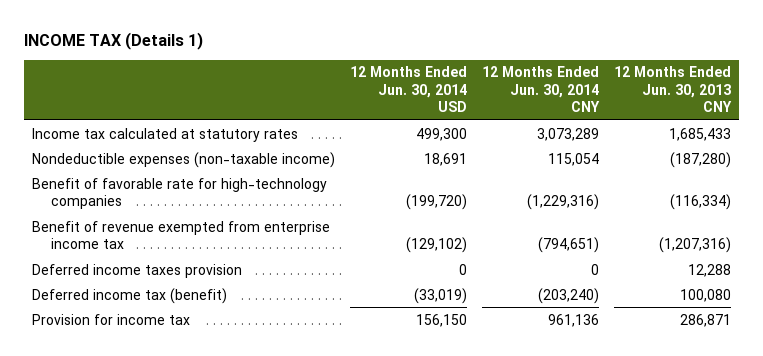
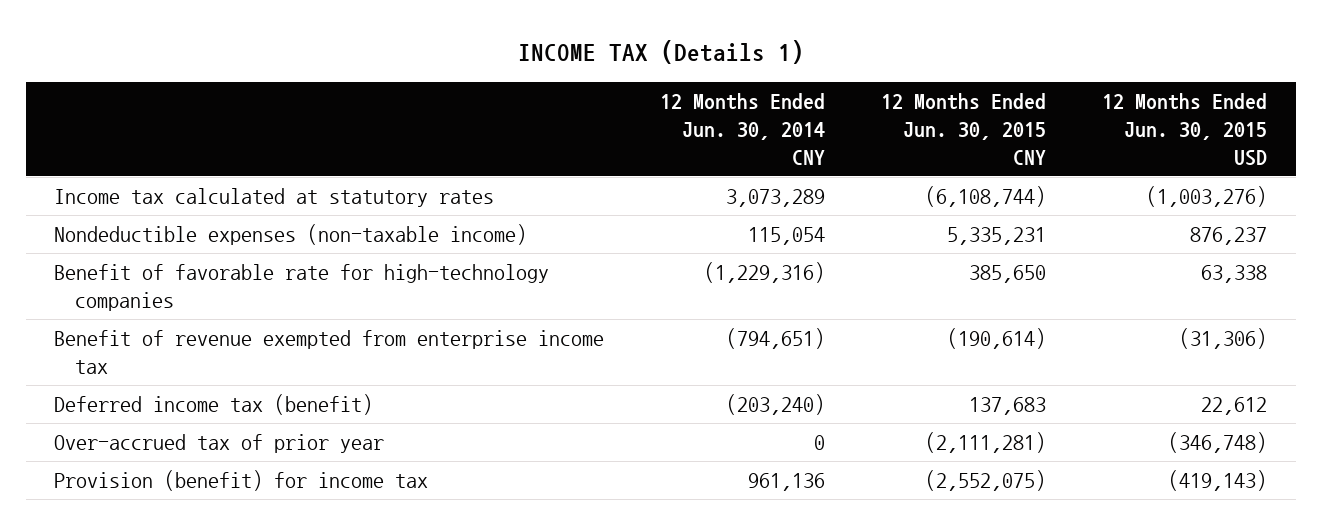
- | 12 Months Ended Jun. 30, 2014 USD | 12 Months Ended Jun. 30, 2014 CNY | 12 Months Ended Jun. 30, 2013 CNY
+ | 12 Months Ended Jun. 30, 2014 CNY | 12 Months Ended Jun. 30, 2015 CNY | 12 Months Ended Jun. 30, 2015 USD
- Deferred income taxes provision | 0 | 0 | 12,288
- Provision for income tax | 156,150 | 961,136 | 286,871
+ Over-accrued tax of prior year | 0 | (2,111,281) | (346,748)
+ Provision (benefit) for income tax | 961,136 | (2,552,075) | (419,143)

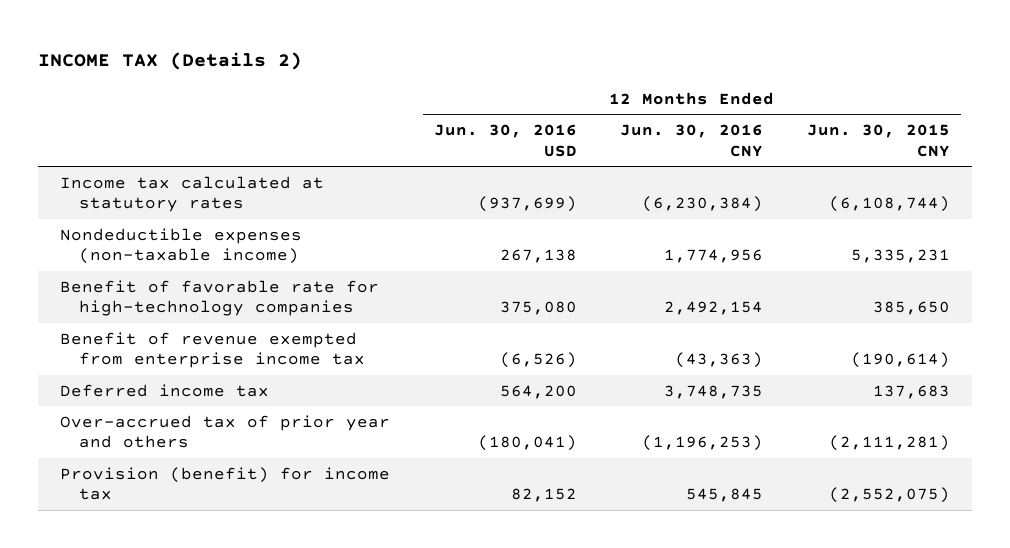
- INCOME TAX (Details 1)
+ INCOME TAX (Details 2)
- | 12 Months Ended Jun. 30, 2014 CNY | 12 Months Ended Jun. 30, 2015 CNY | 12 Months Ended Jun. 30, 2015 USD
+ | 12 Months Ended Jun. 30, 2016 USD | 12 Months Ended Jun. 30, 2016 CNY | 12 Months Ended Jun. 30, 2015 CNY
- Deferred income tax (benefit) | (203,240) | 137,683 | 22,612
- Over-accrued tax of prior year | 0 | (2,111,281) | (346,748)
+ Deferred income tax | 564,200 | 3,748,735 | 137,683
+ Over-accrued tax of prior year and others | (180,041) | (1,196,253) | (2,111,281)

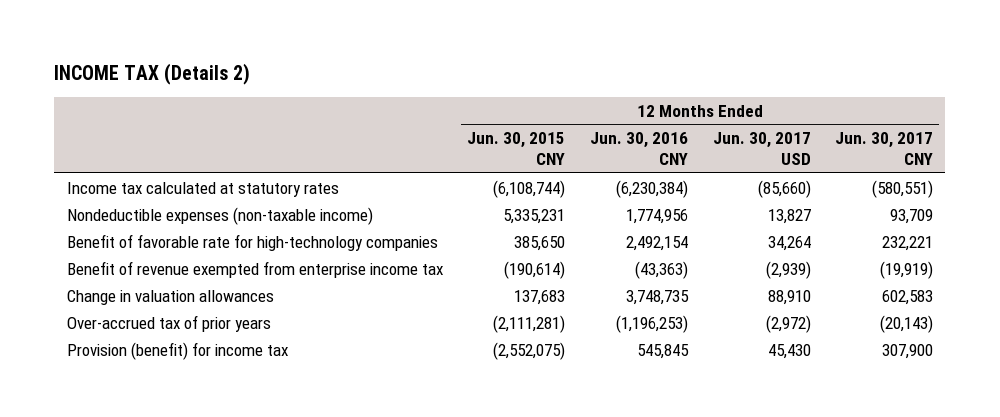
- | 12 Months Ended Jun. 30, 2016 USD | 12 Months Ended Jun. 30, 2016 CNY | 12 Months Ended Jun. 30, 2015 CNY
+ | 12 Months Ended Jun. 30, 2015 CNY | 12 Months Ended Jun. 30, 2016 CNY | 12 Months Ended Jun. 30, 2017 USD | 12 Months Ended Jun. 30, 2017 CNY
- Deferred income tax | 564,200 | 3,748,735 | 137,683
- Over-accrued tax of prior year and others | (180,041) | (1,196,253) | (2,111,281)
+ Change in valuation allowances | 137,683 | 3,748,735 | 88,910 | 602,583
+ Over-accrued tax of prior years | (2,111,281) | (1,196,253) | (2,972) | (20,143)

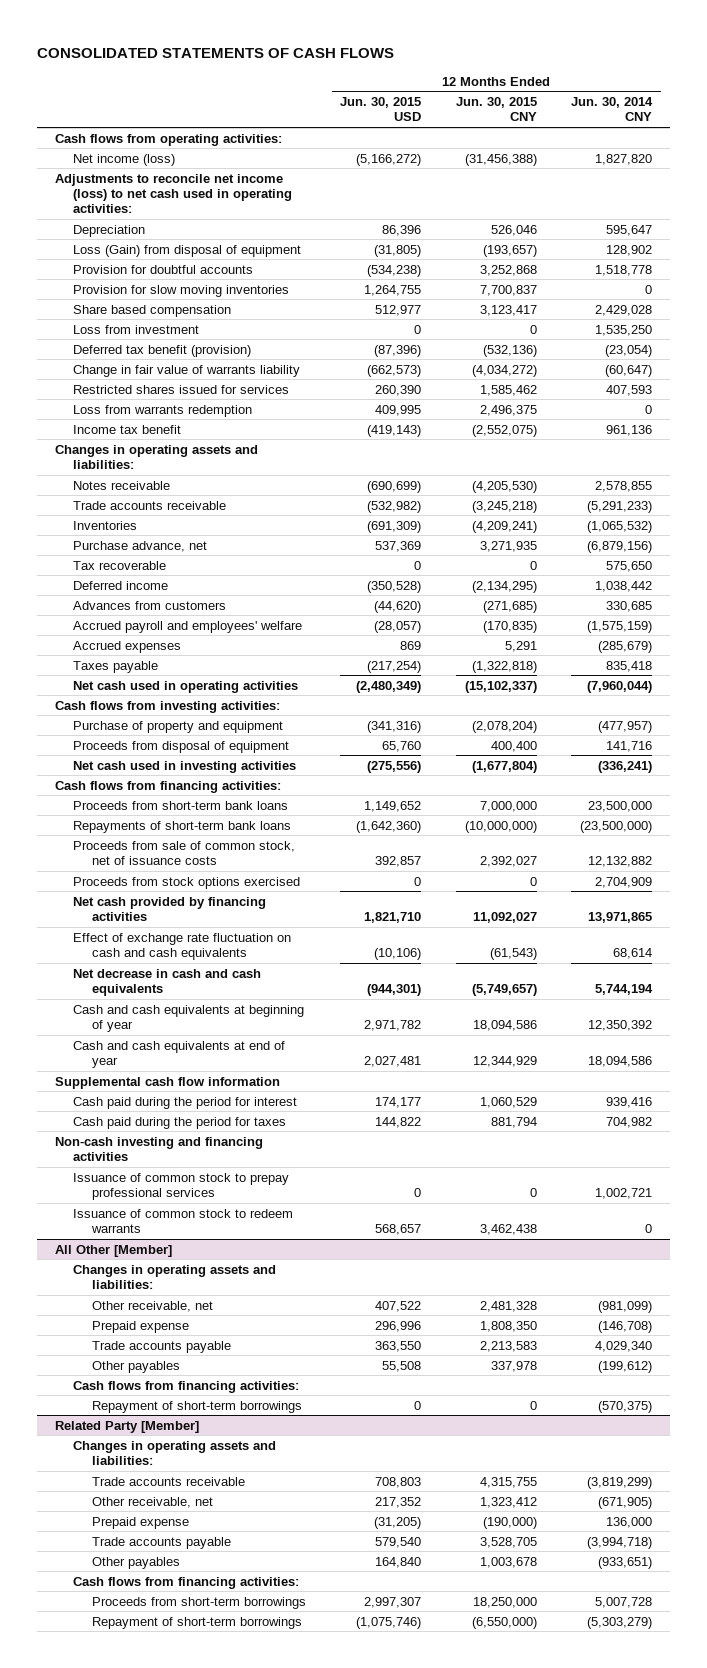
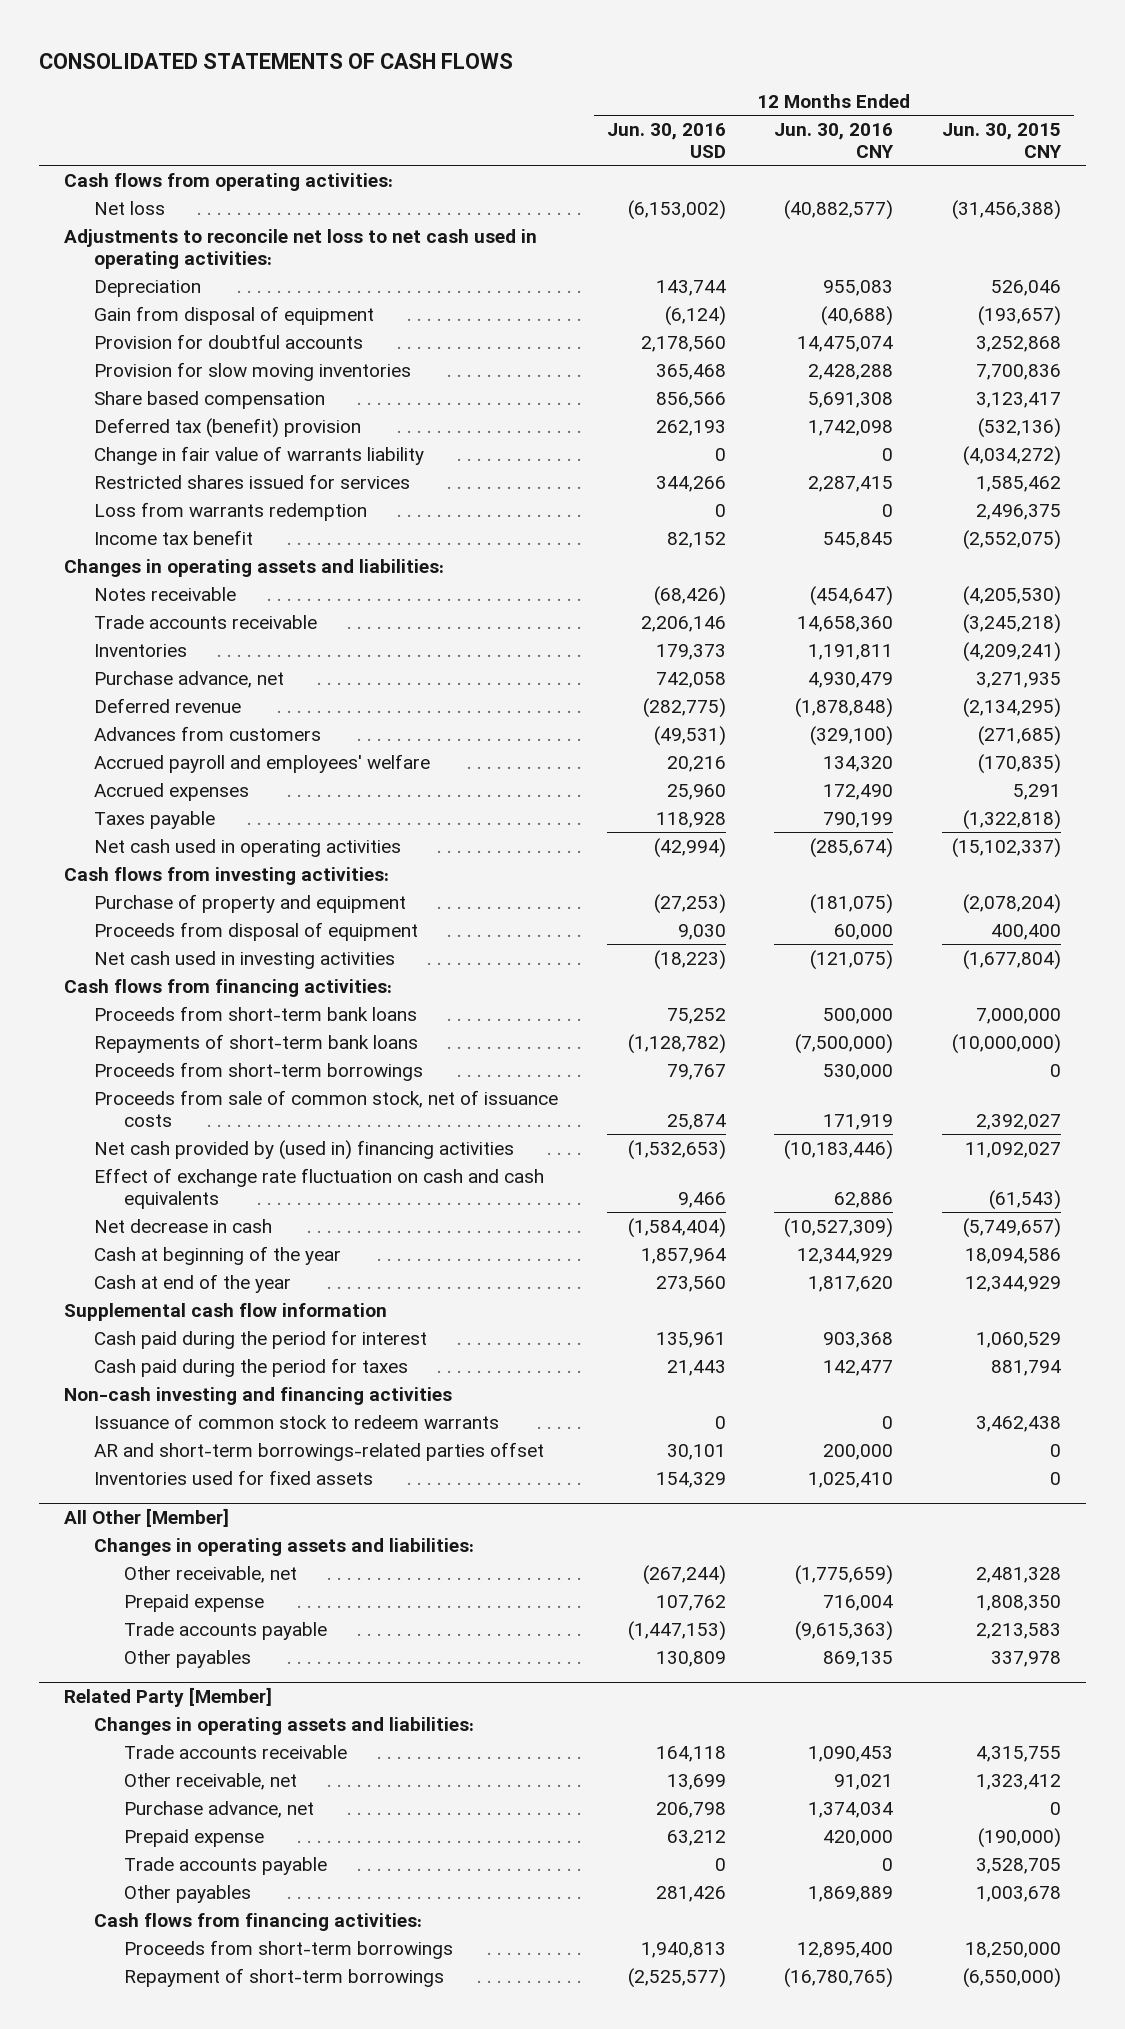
- | 12 Months Ended Jun. 30, 2015 USD | 12 Months Ended Jun. 30, 2015 CNY | 12 Months Ended Jun. 30, 2014 CNY
+ | 12 Months Ended Jun. 30, 2016 USD | 12 Months Ended Jun. 30, 2016 CNY | 12 Months Ended Jun. 30, 2015 CNY
- Net income (loss) | (5,166,272) | (31,456,388) | 1,827,820
- Adjustments to reconcile net income (loss) to net cash used in operating activities:
+ Net loss | (6,153,002) | (40,882,577) | (31,456,388)
+ Adjustments to reconcile net loss to net cash used in operating activities:
- Loss (Gain) from disposal of equipment | (31,805) | (193,657) | 128,902
+ Gain from disposal of equipment | (6,124) | (40,688) | (193,657)
- Provision for slow moving inventories | 1,264,755 | 7,700,837 | 0
+ Provision for slow moving inventories | 365,468 | 2,428,288 | 7,700,836
- Loss from investment | 0 | 0 | 1,535,250
- Deferred tax benefit (provision) | (87,396) | (532,136) | (23,054)
+ Deferred tax (benefit) provision | 262,193 | 1,742,098 | (532,136)
- Tax recoverable | 0 | 0 | 575,650
- Deferred income | (350,528) | (2,134,295) | 1,038,442
+ Deferred revenue | (282,775) | (1,878,848) | (2,134,295)
+ Proceeds from short-term borrowings | 79,767 | 530,000 | 0
- Proceeds from stock options exercised | 0 | 0 | 2,704,909
- Net cash provided by financing activities | 1,821,710 | 11,092,027 | 13,971,865
+ Net cash provided by (used in) financing activities | (1,532,653) | (10,183,446) | 11,092,027
- Net decrease in cash and cash equivalents | (944,301) | (5,749,657) | 5,744,194
- Cash and cash equivalents at beginning of year | 2,971,782 | 18,094,586 | 12,350,392
- Cash and cash equivalents at end of year | 2,027,481 | 12,344,929 | 18,094,586
+ Net decrease in cash | (1,584,404) | (10,527,309) | (5,749,657)
+ Cash at beginning of the year | 1,857,964 | 12,344,929 | 18,094,586
+ Cash at end of the year | 273,560 | 1,817,620 | 12,344,929
- Issuance of common stock to prepay professional services | 0 | 0 | 1,002,721
+ AR and short-term borrowings-related parties offset | 30,101 | 200,000 | 0
+ Inventories used for fixed assets | 154,329 | 1,025,410 | 0
@ All Other [Member]
- Cash flows from financing activities:
- Repayment of short-term borrowings | 0 | 0 | (570,375)
@ Related Party [Member]
+ Purchase advance, net | 206,798 | 1,374,034 | 0

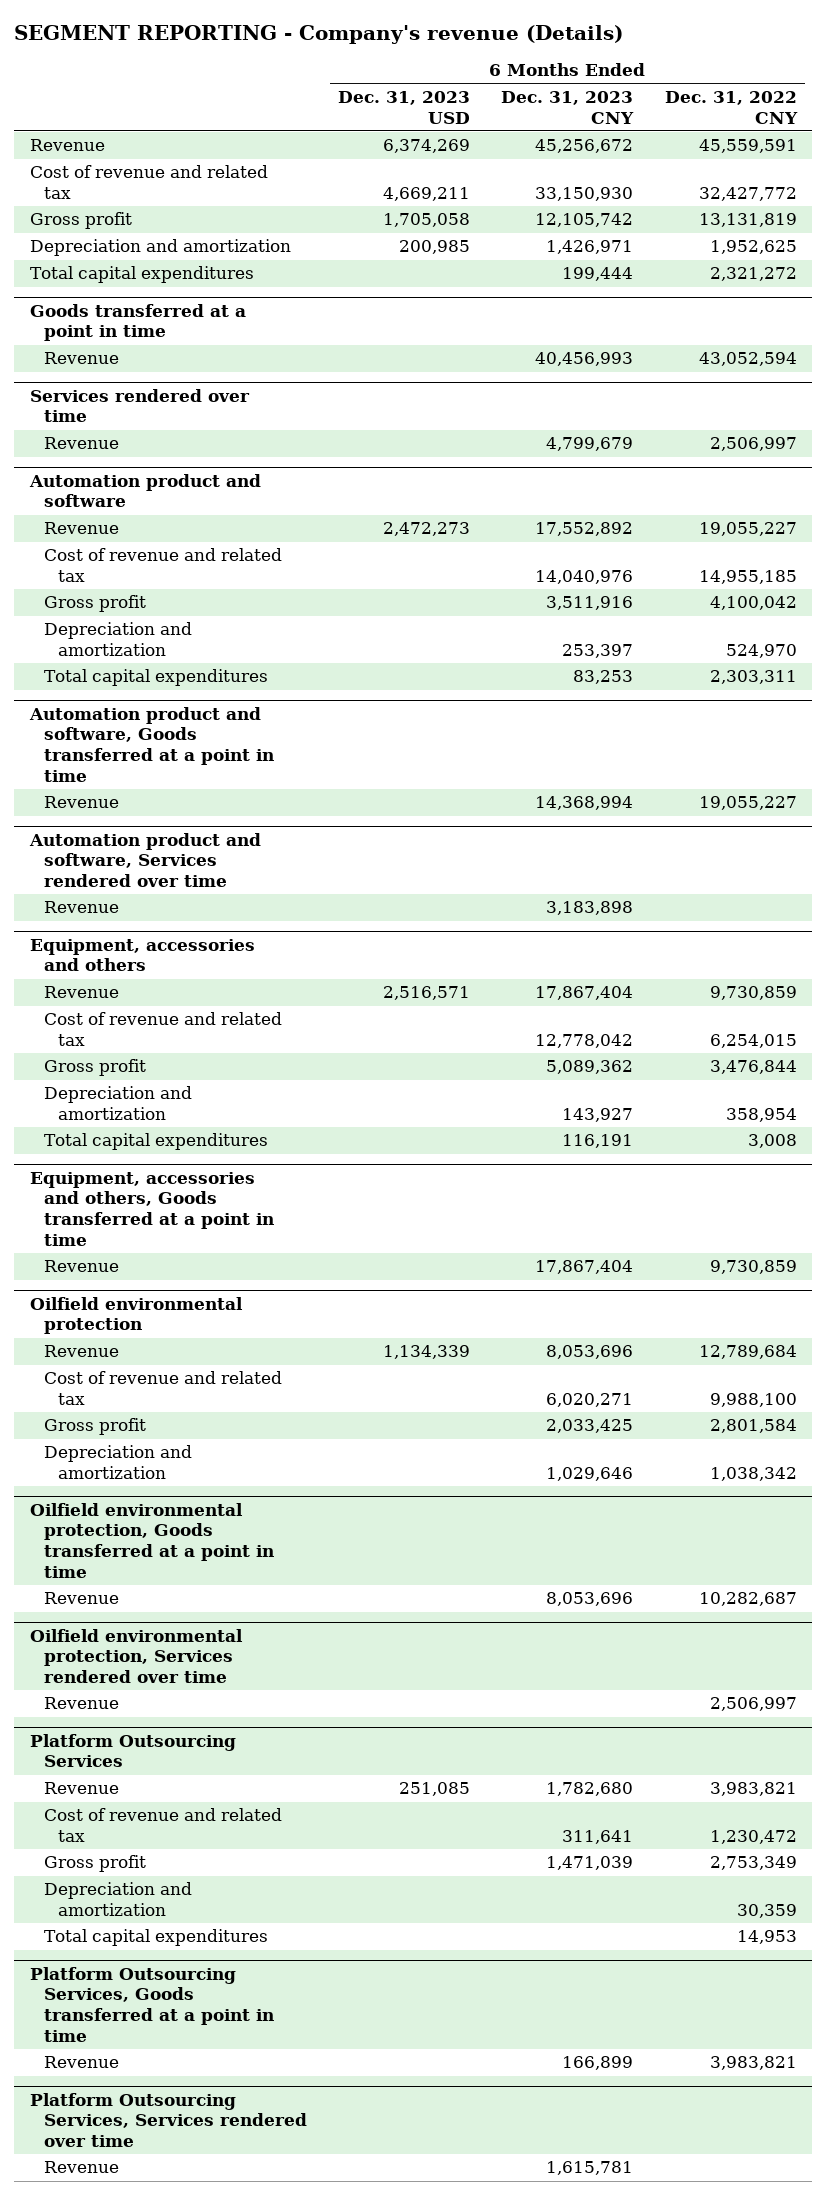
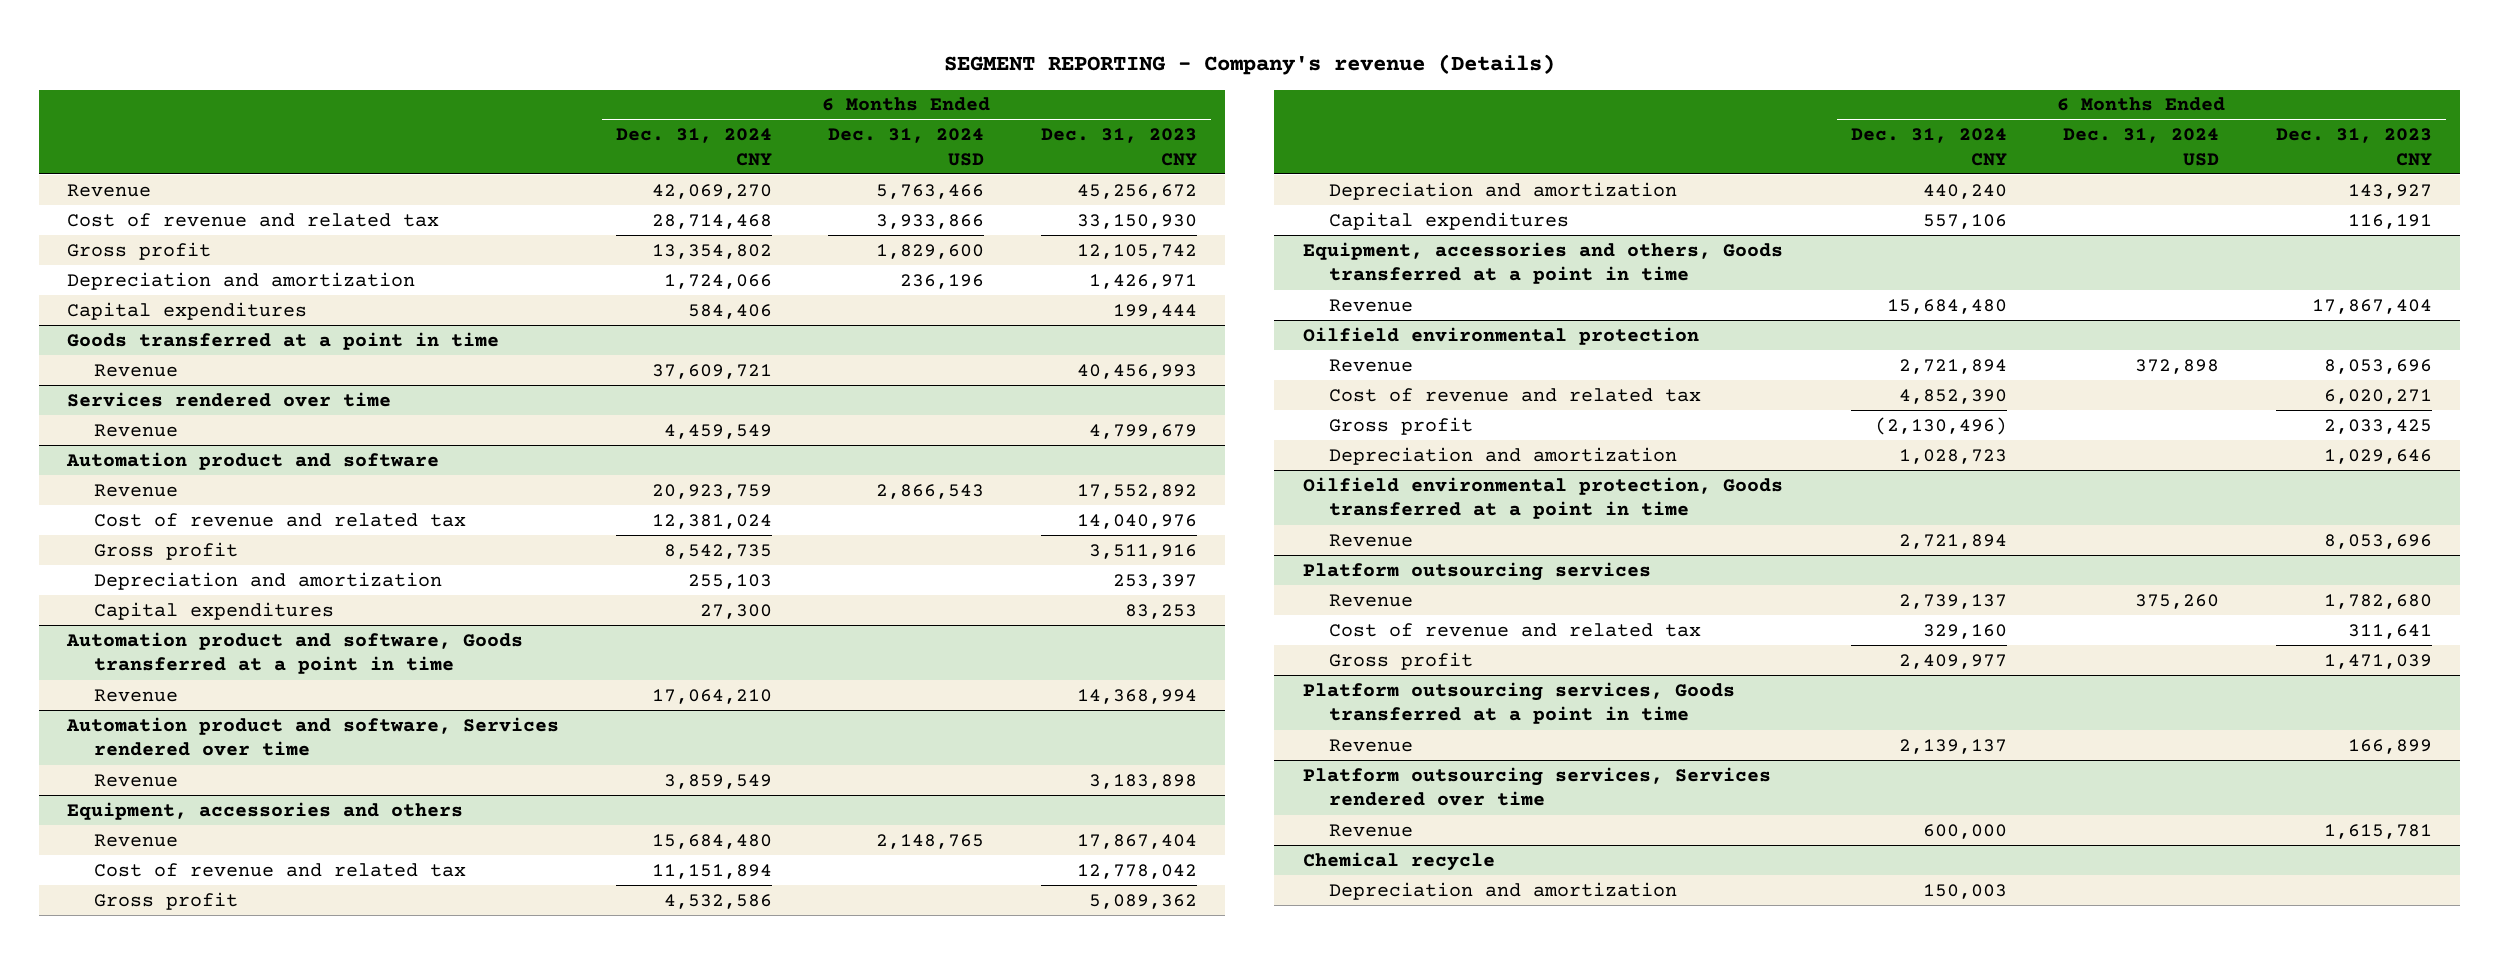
- | 6 Months Ended Dec. 31, 2023 USD | 6 Months Ended Dec. 31, 2023 CNY | 6 Months Ended Dec. 31, 2022 CNY
+ | 6 Months Ended Dec. 31, 2024 CNY | 6 Months Ended Dec. 31, 2024 USD | 6 Months Ended Dec. 31, 2023 CNY
- Total capital expenditures | | 199,444 | 2,321,272
+ Capital expenditures | 584,406 | | 199,444
@ Automation product and software
- Total capital expenditures | | 83,253 | 2,303,311
+ Capital expenditures | 27,300 | | 83,253
@ Equipment, accessories and others
- Total capital expenditures | | 116,191 | 3,008
+ Capital expenditures | 557,106 | | 116,191
- Oilfield environmental protection, Services rendered over time
- Revenue | | | 2,506,997
- Platform Outsourcing Services
+ Platform outsourcing services
- Depreciation and amortization | | | 30,359
- Total capital expenditures | | | 14,953
- Platform Outsourcing Services, Goods transferred at a point in time
+ Platform outsourcing services, Goods transferred at a point in time
- Platform Outsourcing Services, Services rendered over time
+ Platform outsourcing services, Services rendered over time
+ Chemical recycle
+ Depreciation and amortization | 150,003 | |

